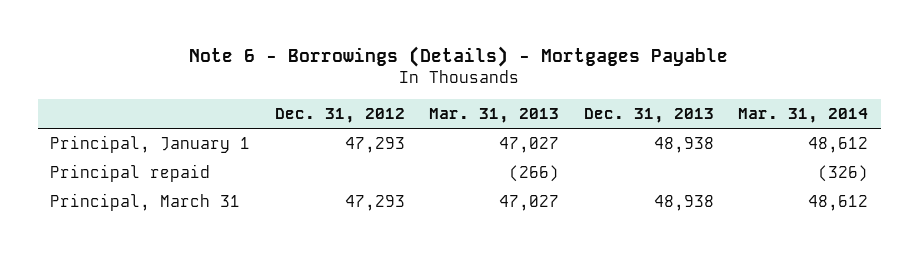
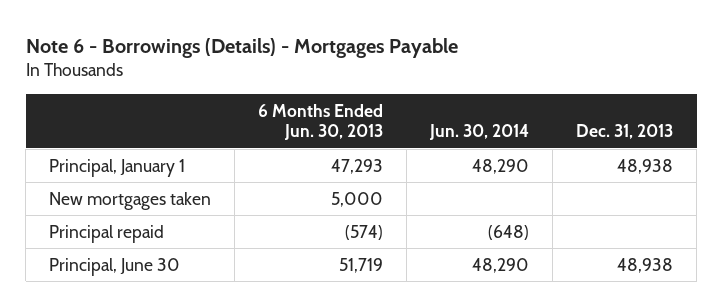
- | Dec. 31, 2012 | Mar. 31, 2013 | Dec. 31, 2013 | Mar. 31, 2014
+ | 6 Months Ended Jun. 30, 2013 | Jun. 30, 2014 | Dec. 31, 2013
+ New mortgages taken | 5,000 | |
- Principal, March 31 | 47,293 | 47,027 | 48,938 | 48,612
+ Principal, June 30 | 51,719 | 48,290 | 48,938

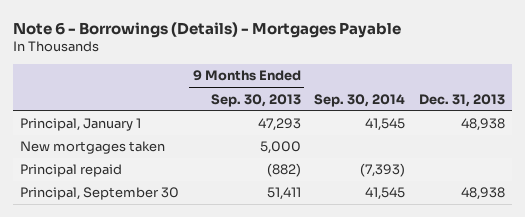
- | 6 Months Ended Jun. 30, 2013 | Jun. 30, 2014 | Dec. 31, 2013
+ | 9 Months Ended Sep. 30, 2013 | Sep. 30, 2014 | Dec. 31, 2013
- Principal, June 30 | 51,719 | 48,290 | 48,938
+ Principal, September 30 | 51,411 | 41,545 | 48,938

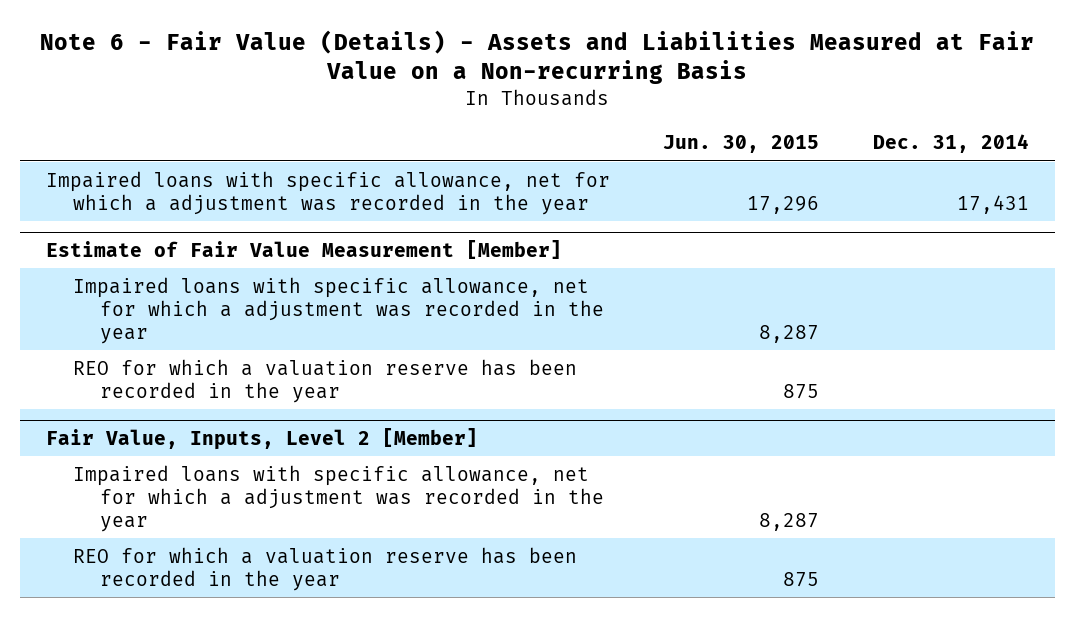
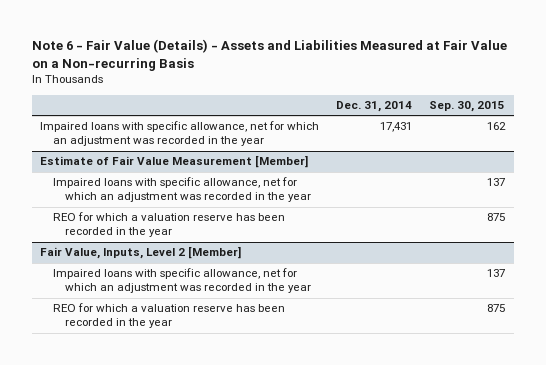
- | Jun. 30, 2015 | Dec. 31, 2014
+ | Dec. 31, 2014 | Sep. 30, 2015
- Impaired loans with specific allowance, net for which a adjustment was recorded in the year | 17,296 | 17,431
+ Impaired loans with specific allowance, net for which an adjustment was recorded in the year | 17,431 | 162
@ Estimate of Fair Value Measurement [Member]
- Impaired loans with specific allowance, net for which a adjustment was recorded in the year | 8,287 |
+ Impaired loans with specific allowance, net for which an adjustment was recorded in the year | | 137
@ Fair Value, Inputs, Level 2 [Member]
- Impaired loans with specific allowance, net for which a adjustment was recorded in the year | 8,287 |
+ Impaired loans with specific allowance, net for which an adjustment was recorded in the year | | 137

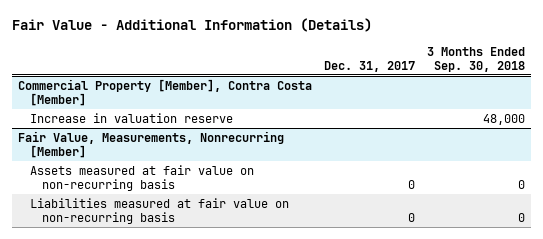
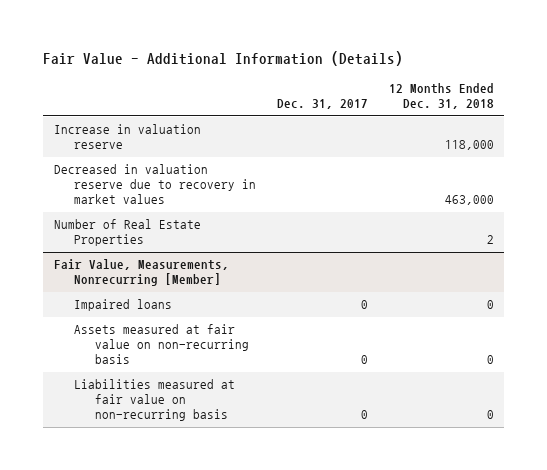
- | Dec. 31, 2017 | 3 Months Ended Sep. 30, 2018
+ | Dec. 31, 2017 | 12 Months Ended Dec. 31, 2018
- Commercial Property [Member], Contra Costa [Member]
- Increase in valuation reserve | | 48,000
+ Increase in valuation reserve | | 118,000
+ Decreased in valuation reserve due to recovery in market values | | 463,000
+ Number of Real Estate Properties | | 2
@ Fair Value, Measurements, Nonrecurring [Member]
+ Impaired loans | 0 | 0

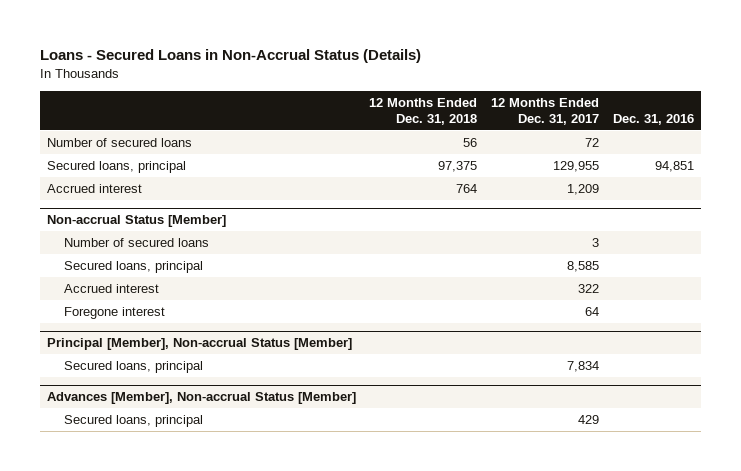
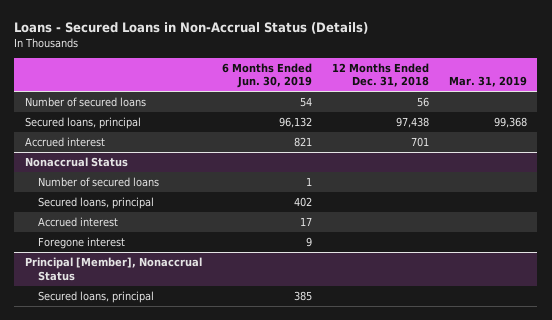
- | 12 Months Ended Dec. 31, 2018 | 12 Months Ended Dec. 31, 2017 | Dec. 31, 2016
+ | 6 Months Ended Jun. 30, 2019 | 12 Months Ended Dec. 31, 2018 | Mar. 31, 2019
- Secured loans, principal | 97,375 | 129,955 | 94,851
- Accrued interest | 764 | 1,209 |
- Non-accrual Status [Member]
+ Secured loans, principal | 96,132 | 97,438 | 99,368
+ Accrued interest | 821 | 701 |
+ Nonaccrual Status
- Principal [Member], Non-accrual Status [Member]
- Secured loans, principal | | 7,834 |
- Advances [Member], Non-accrual Status [Member]
- Secured loans, principal | | 429 |
+ Principal [Member], Nonaccrual Status
+ Secured loans, principal | 385 | |

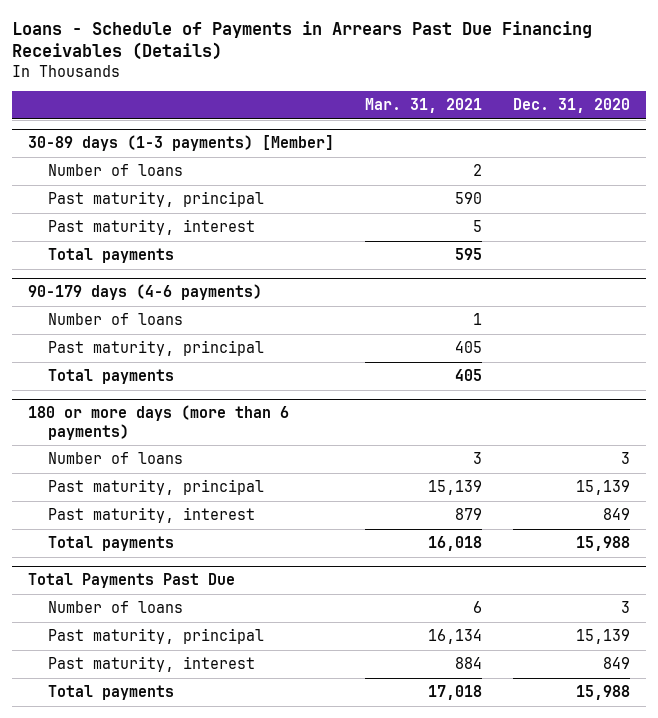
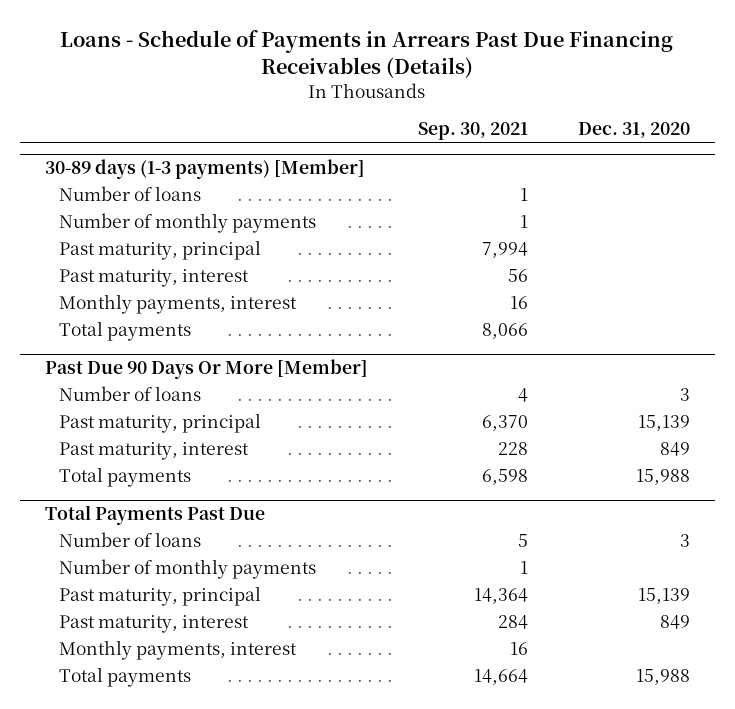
- | Mar. 31, 2021 | Dec. 31, 2020
+ | Sep. 30, 2021 | Dec. 31, 2020
@ 30-89 days (1-3 payments) [Member]
+ Number of monthly payments | 1 |
+ Monthly payments, interest | 16 |
- 90-179 days (4-6 payments)
- Number of loans | 1 |
- Past maturity, principal | 405 |
- Total payments | 405 |
- 180 or more days (more than 6 payments)
+ Past Due 90 Days Or More [Member]
@ Total Payments Past Due
+ Number of monthly payments | 1 |
+ Monthly payments, interest | 16 |

